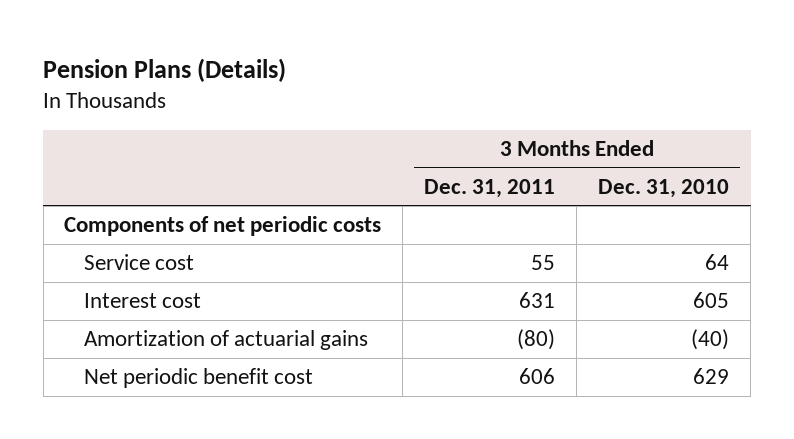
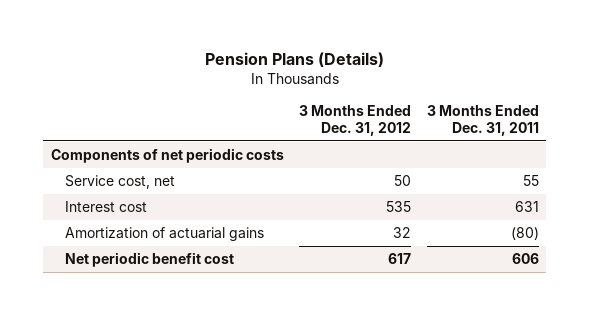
- | 3 Months Ended Dec. 31, 2011 | 3 Months Ended Dec. 31, 2010
+ | 3 Months Ended Dec. 31, 2012 | 3 Months Ended Dec. 31, 2011
- Service cost | 55 | 64
+ Service cost, net | 50 | 55

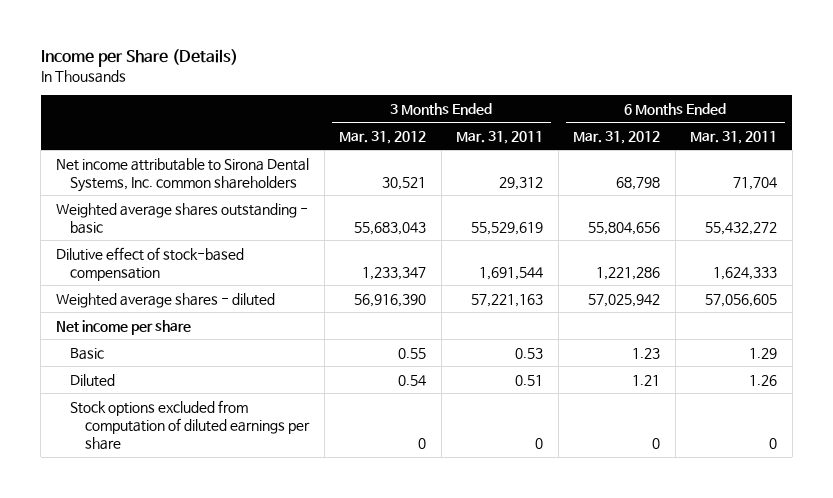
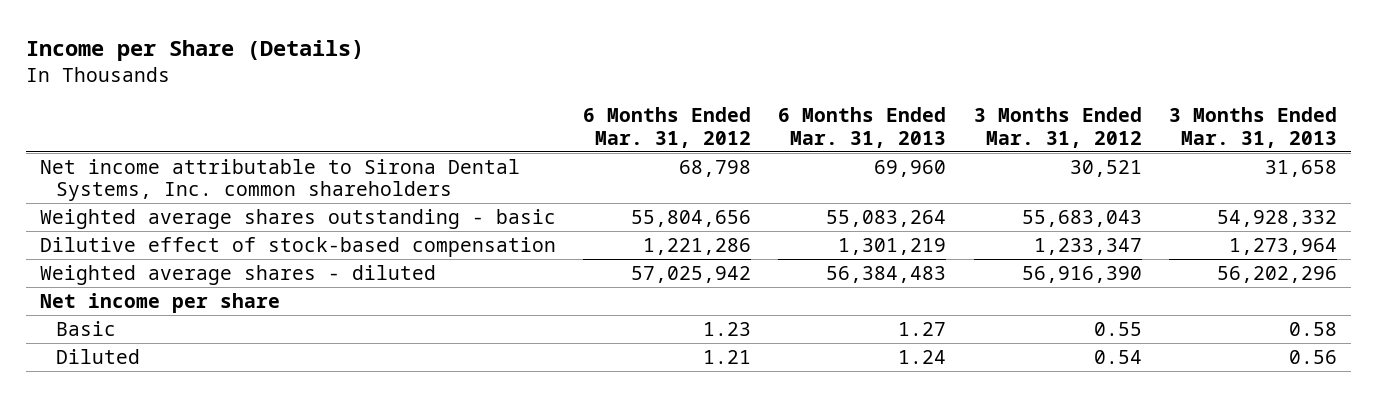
- | 3 Months Ended Mar. 31, 2012 | 3 Months Ended Mar. 31, 2011 | 6 Months Ended Mar. 31, 2012 | 6 Months Ended Mar. 31, 2011
+ | 6 Months Ended Mar. 31, 2012 | 6 Months Ended Mar. 31, 2013 | 3 Months Ended Mar. 31, 2012 | 3 Months Ended Mar. 31, 2013
- Stock options excluded from computation of diluted earnings per share | 0 | 0 | 0 | 0

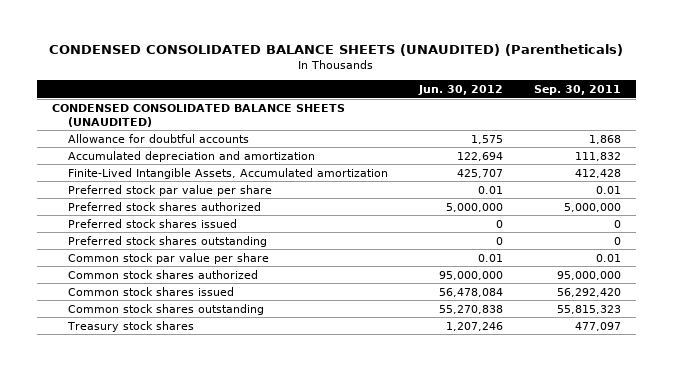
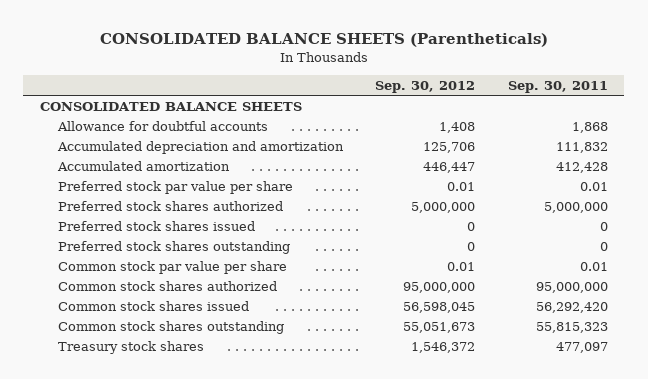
- CONDENSED CONSOLIDATED BALANCE SHEETS (UNAUDITED) (Parentheticals)
+ CONSOLIDATED BALANCE SHEETS (Parentheticals)
- | Jun. 30, 2012 | Sep. 30, 2011
+ | Sep. 30, 2012 | Sep. 30, 2011
- CONDENSED CONSOLIDATED BALANCE SHEETS (UNAUDITED)
+ CONSOLIDATED BALANCE SHEETS
- Finite-Lived Intangible Assets, Accumulated amortization | 425,707 | 412,428
+ Accumulated amortization | 446,447 | 412,428

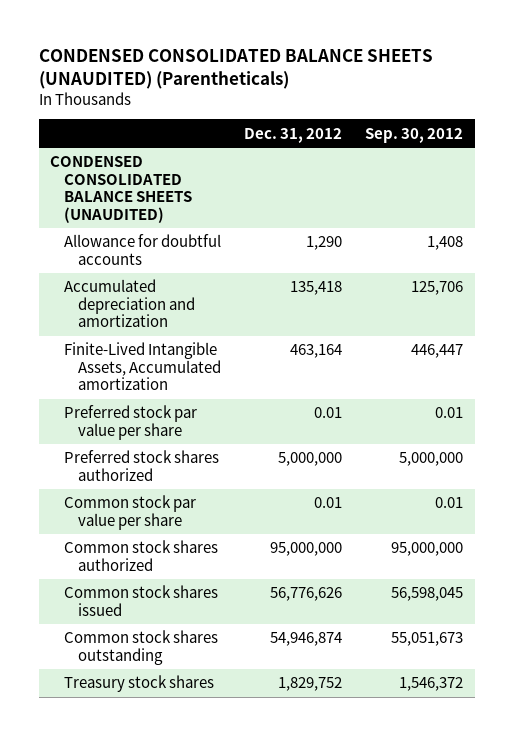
- CONSOLIDATED BALANCE SHEETS (Parentheticals)
+ CONDENSED CONSOLIDATED BALANCE SHEETS (UNAUDITED) (Parentheticals)
- | Sep. 30, 2012 | Sep. 30, 2011
+ | Dec. 31, 2012 | Sep. 30, 2012
- CONSOLIDATED BALANCE SHEETS
+ CONDENSED CONSOLIDATED BALANCE SHEETS (UNAUDITED)
- Accumulated amortization | 446,447 | 412,428
+ Finite-Lived Intangible Assets, Accumulated amortization | 463,164 | 446,447
- Preferred stock shares issued | 0 | 0
- Preferred stock shares outstanding | 0 | 0

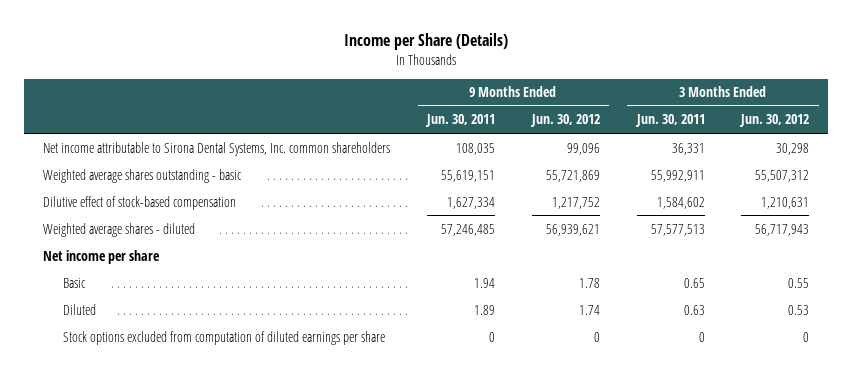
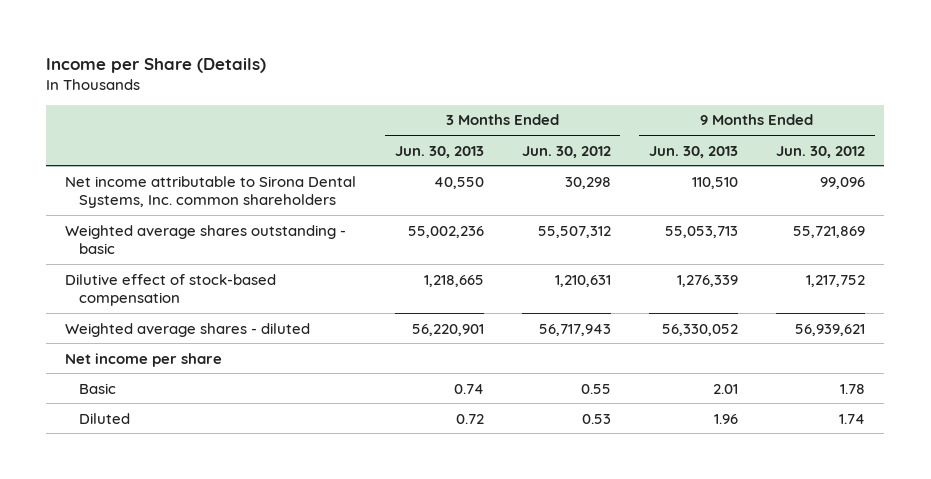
- | 9 Months Ended Jun. 30, 2011 | 9 Months Ended Jun. 30, 2012 | 3 Months Ended Jun. 30, 2011 | 3 Months Ended Jun. 30, 2012
+ | 3 Months Ended Jun. 30, 2013 | 3 Months Ended Jun. 30, 2012 | 9 Months Ended Jun. 30, 2013 | 9 Months Ended Jun. 30, 2012
- Stock options excluded from computation of diluted earnings per share | 0 | 0 | 0 | 0

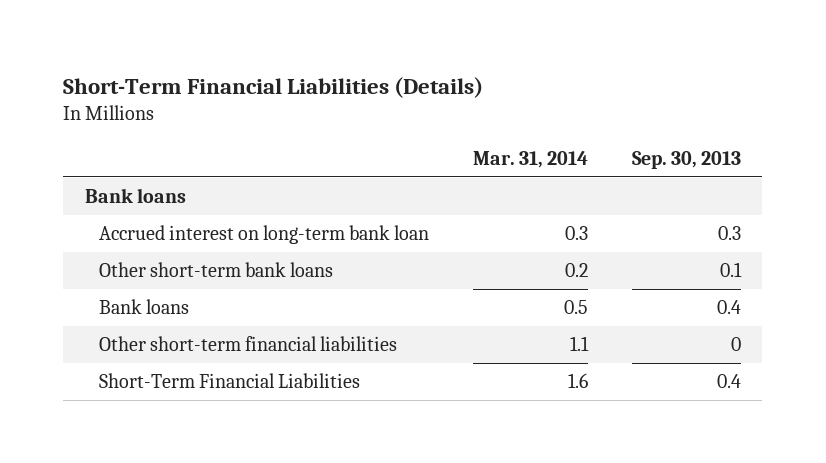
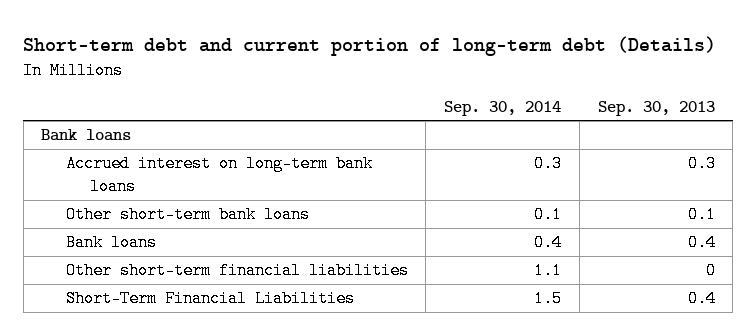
- Short-Term Financial Liabilities (Details)
+ Short-term debt and current portion of long-term debt (Details)
- | Mar. 31, 2014 | Sep. 30, 2013
+ | Sep. 30, 2014 | Sep. 30, 2013
- Accrued interest on long-term bank loan | 0.3 | 0.3
+ Accrued interest on long-term bank loans | 0.3 | 0.3

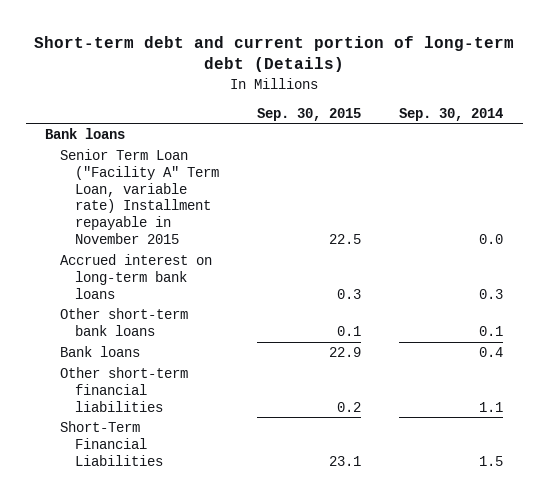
- | Sep. 30, 2014 | Sep. 30, 2013
+ | Sep. 30, 2015 | Sep. 30, 2014
+ Senior Term Loan ("Facility A" Term Loan, variable rate) Installment repayable in November 2015 | 22.5 | 0.0

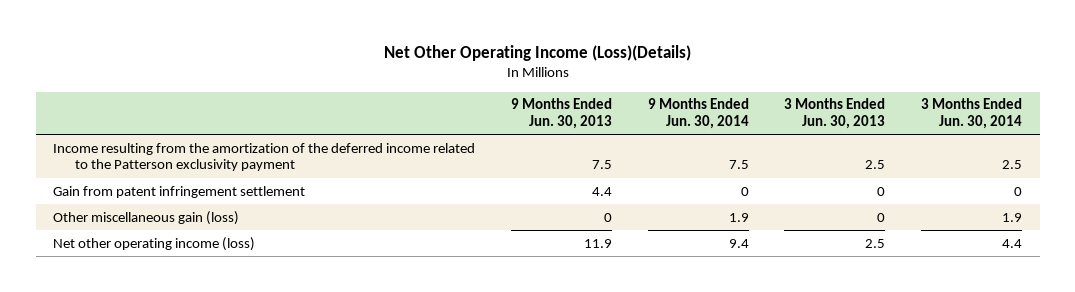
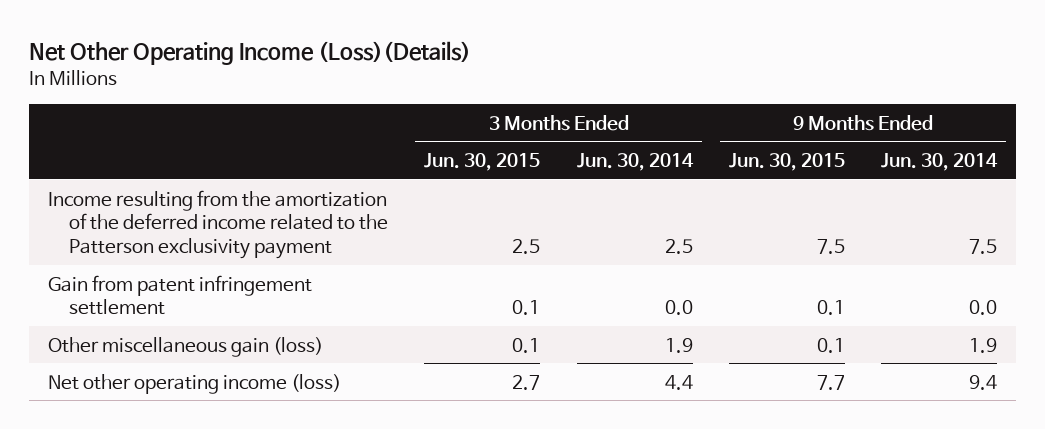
- | 9 Months Ended Jun. 30, 2013 | 9 Months Ended Jun. 30, 2014 | 3 Months Ended Jun. 30, 2013 | 3 Months Ended Jun. 30, 2014
+ | 3 Months Ended Jun. 30, 2015 | 3 Months Ended Jun. 30, 2014 | 9 Months Ended Jun. 30, 2015 | 9 Months Ended Jun. 30, 2014
- Gain from patent infringement settlement | 4.4 | 0 | 0 | 0
+ Gain from patent infringement settlement | 0.1 | 0.0 | 0.1 | 0.0

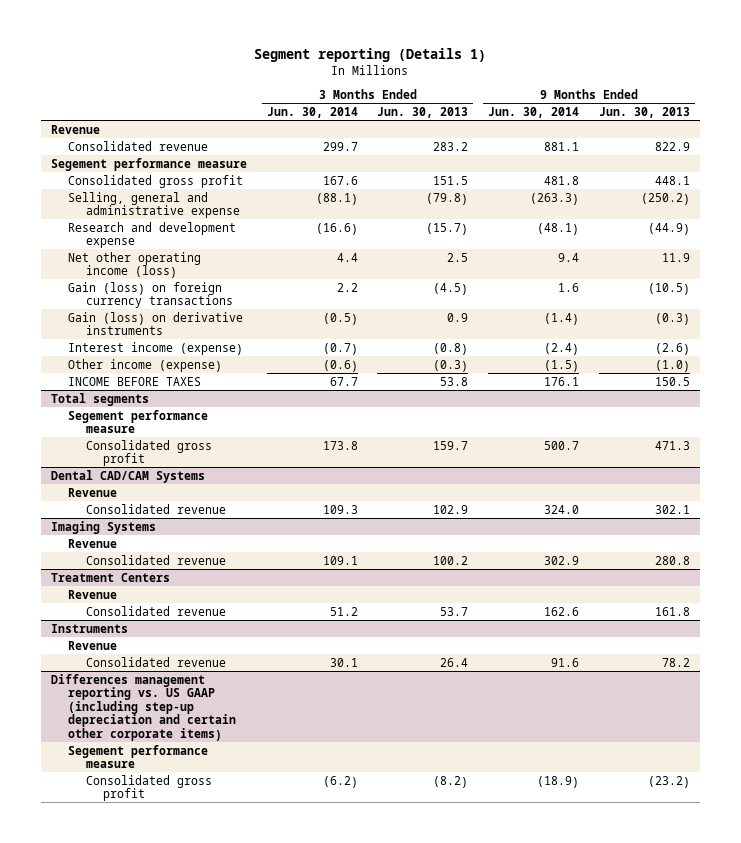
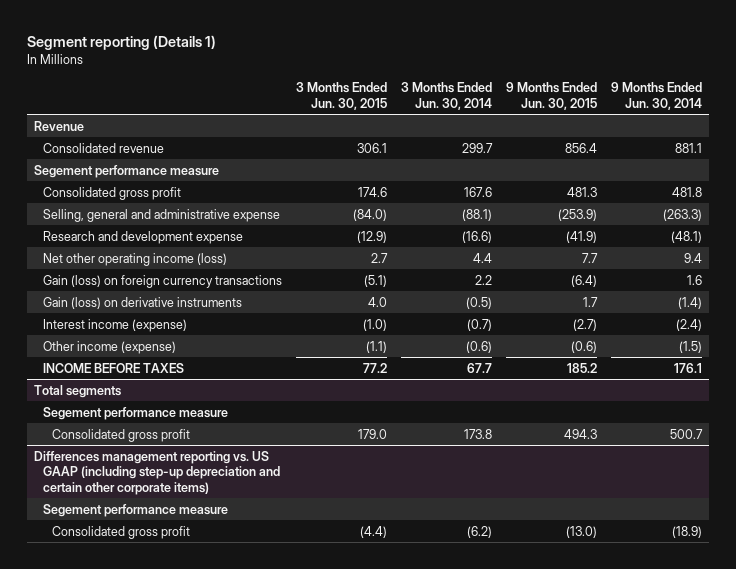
- | 3 Months Ended Jun. 30, 2014 | 3 Months Ended Jun. 30, 2013 | 9 Months Ended Jun. 30, 2014 | 9 Months Ended Jun. 30, 2013
+ | 3 Months Ended Jun. 30, 2015 | 3 Months Ended Jun. 30, 2014 | 9 Months Ended Jun. 30, 2015 | 9 Months Ended Jun. 30, 2014
- Dental CAD/CAM Systems
- Revenue
- Consolidated revenue | 109.3 | 102.9 | 324.0 | 302.1
- Imaging Systems
- Revenue
- Consolidated revenue | 109.1 | 100.2 | 302.9 | 280.8
- Treatment Centers
- Revenue
- Consolidated revenue | 51.2 | 53.7 | 162.6 | 161.8
- Instruments
- Revenue
- Consolidated revenue | 30.1 | 26.4 | 91.6 | 78.2

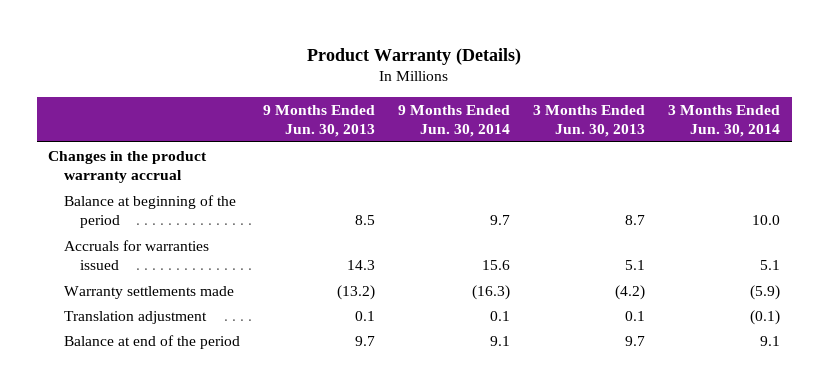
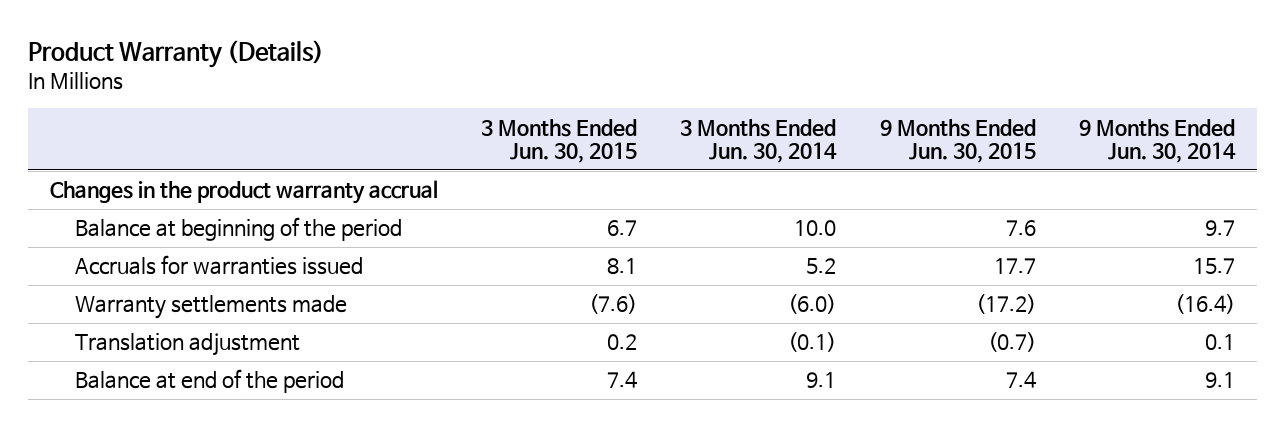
- | 9 Months Ended Jun. 30, 2013 | 9 Months Ended Jun. 30, 2014 | 3 Months Ended Jun. 30, 2013 | 3 Months Ended Jun. 30, 2014
+ | 3 Months Ended Jun. 30, 2015 | 3 Months Ended Jun. 30, 2014 | 9 Months Ended Jun. 30, 2015 | 9 Months Ended Jun. 30, 2014
- Accruals for warranties issued | 14.3 | 15.6 | 5.1 | 5.1
- Warranty settlements made | (13.2) | (16.3) | (4.2) | (5.9)
+ Accruals for warranties issued | 8.1 | 5.2 | 17.7 | 15.7
+ Warranty settlements made | (7.6) | (6.0) | (17.2) | (16.4)

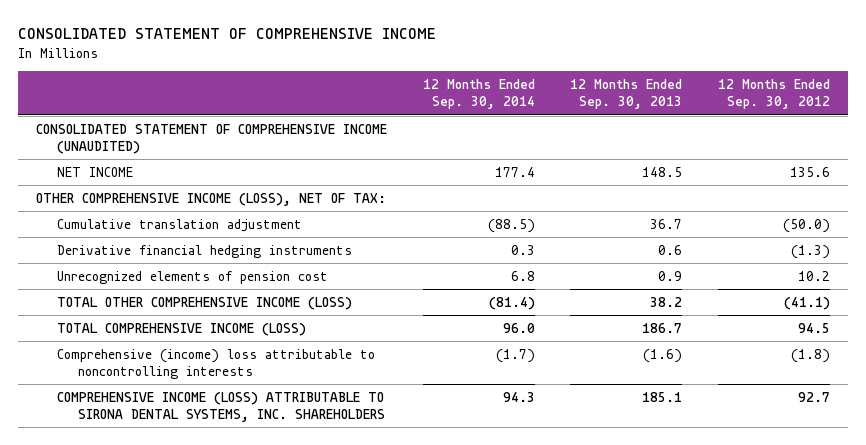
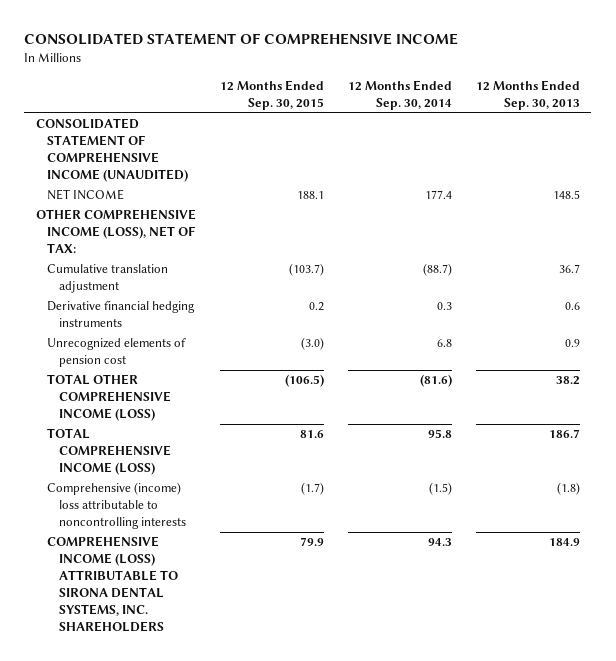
- | 12 Months Ended Sep. 30, 2014 | 12 Months Ended Sep. 30, 2013 | 12 Months Ended Sep. 30, 2012
+ | 12 Months Ended Sep. 30, 2015 | 12 Months Ended Sep. 30, 2014 | 12 Months Ended Sep. 30, 2013
- Cumulative translation adjustment | (88.5) | 36.7 | (50.0)
+ Cumulative translation adjustment | (103.7) | (88.7) | 36.7
- TOTAL OTHER COMPREHENSIVE INCOME (LOSS) | (81.4) | 38.2 | (41.1)
- TOTAL COMPREHENSIVE INCOME (LOSS) | 96.0 | 186.7 | 94.5
- Comprehensive (income) loss attributable to noncontrolling interests | (1.7) | (1.6) | (1.8)
- COMPREHENSIVE INCOME (LOSS) ATTRIBUTABLE TO SIRONA DENTAL SYSTEMS, INC. SHAREHOLDERS | 94.3 | 185.1 | 92.7
+ TOTAL OTHER COMPREHENSIVE INCOME (LOSS) | (106.5) | (81.6) | 38.2
+ TOTAL COMPREHENSIVE INCOME (LOSS) | 81.6 | 95.8 | 186.7
+ Comprehensive (income) loss attributable to noncontrolling interests | (1.7) | (1.5) | (1.8)
+ COMPREHENSIVE INCOME (LOSS) ATTRIBUTABLE TO SIRONA DENTAL SYSTEMS, INC. SHAREHOLDERS | 79.9 | 94.3 | 184.9

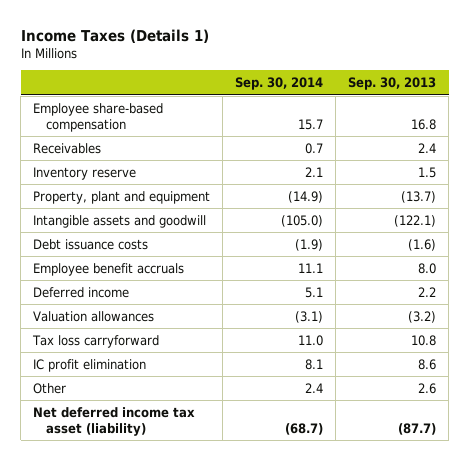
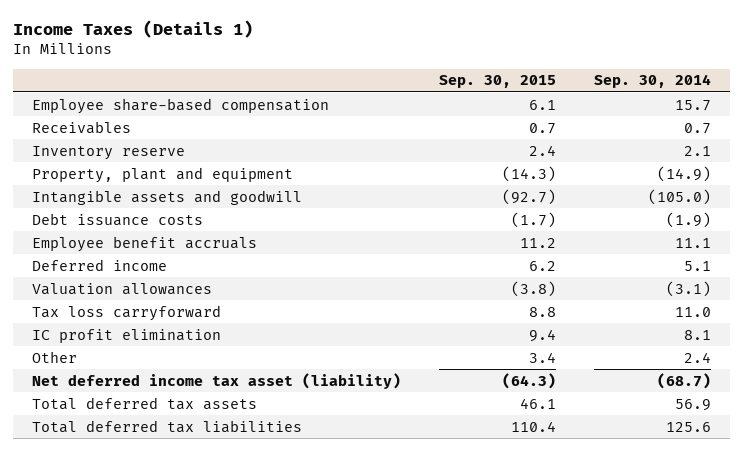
- | Sep. 30, 2014 | Sep. 30, 2013
+ | Sep. 30, 2015 | Sep. 30, 2014
+ Total deferred tax assets | 46.1 | 56.9
+ Total deferred tax liabilities | 110.4 | 125.6

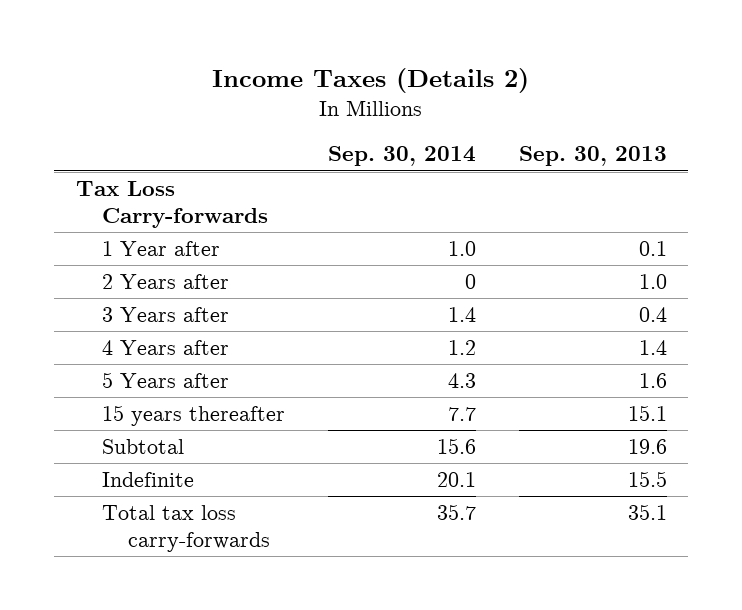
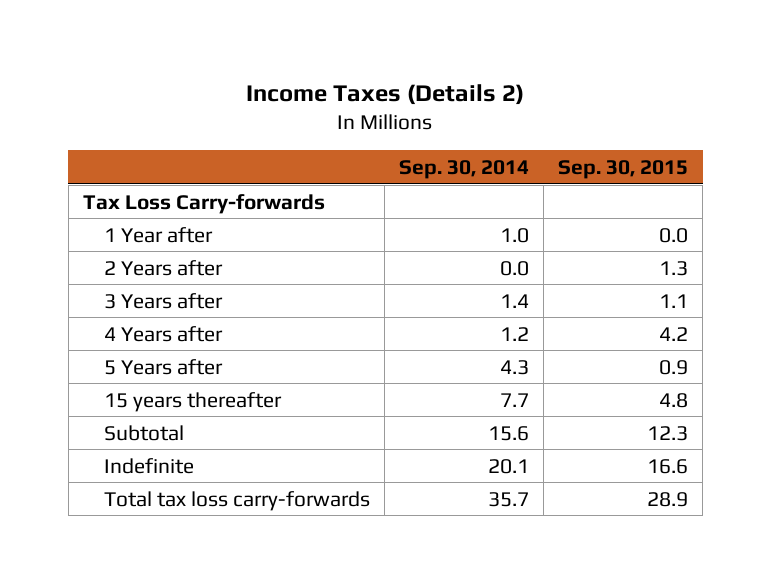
- | Sep. 30, 2014 | Sep. 30, 2013
+ | Sep. 30, 2014 | Sep. 30, 2015
- 2 Years after | 0 | 1.0
+ 2 Years after | 0.0 | 1.3

